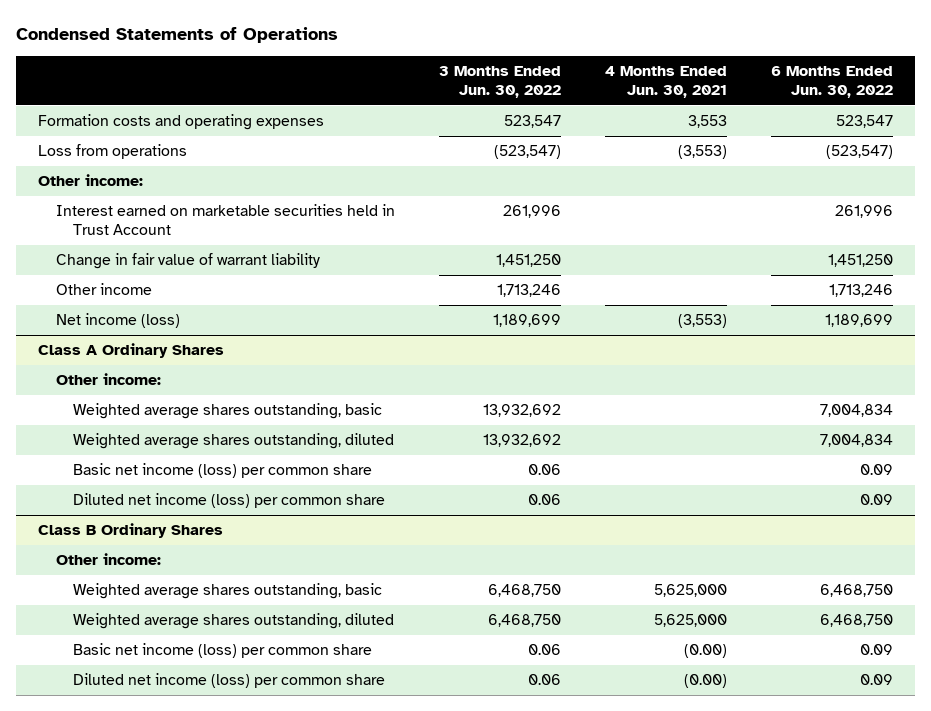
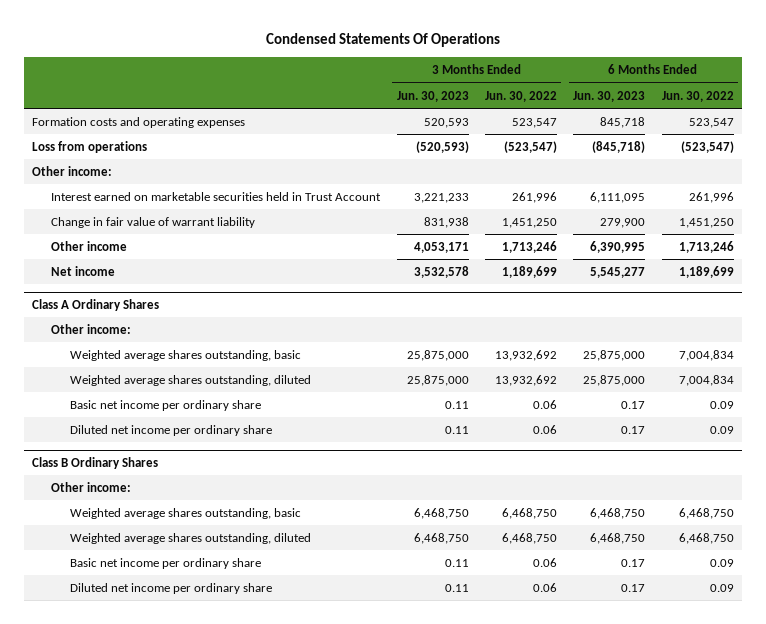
- Condensed Statements of Operations
+ Condensed Statements Of Operations
- | 3 Months Ended Jun. 30, 2022 | 4 Months Ended Jun. 30, 2021 | 6 Months Ended Jun. 30, 2022
+ | 3 Months Ended Jun. 30, 2023 | 3 Months Ended Jun. 30, 2022 | 6 Months Ended Jun. 30, 2023 | 6 Months Ended Jun. 30, 2022
- Net income (loss) | 1,189,699 | (3,553) | 1,189,699
+ Net income | 3,532,578 | 1,189,699 | 5,545,277 | 1,189,699
@ Class A Ordinary Shares
- Basic net income (loss) per common share | 0.06 | | 0.09
- Diluted net income (loss) per common share | 0.06 | | 0.09
+ Basic net income per ordinary share | 0.11 | 0.06 | 0.17 | 0.09
+ Diluted net income per ordinary share | 0.11 | 0.06 | 0.17 | 0.09
@ Class B Ordinary Shares
- Basic net income (loss) per common share | 0.06 | (0.00) | 0.09
- Diluted net income (loss) per common share | 0.06 | (0.00) | 0.09
+ Basic net income per ordinary share | 0.11 | 0.06 | 0.17 | 0.09
+ Diluted net income per ordinary share | 0.11 | 0.06 | 0.17 | 0.09

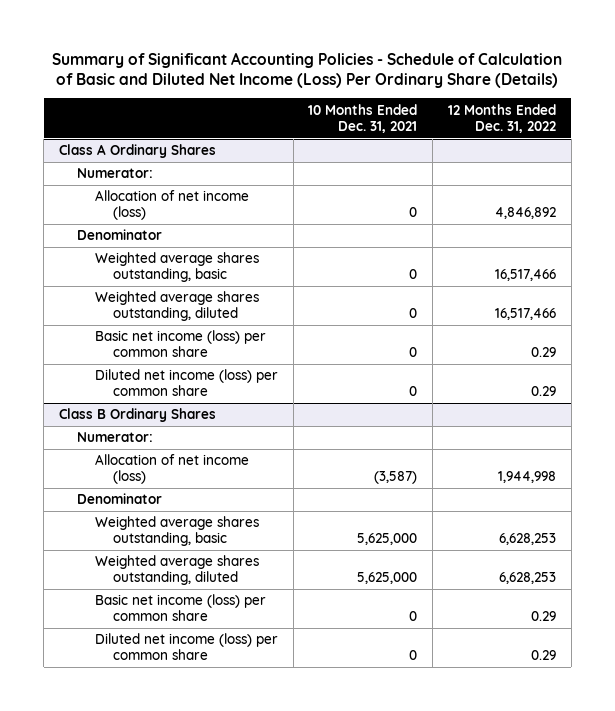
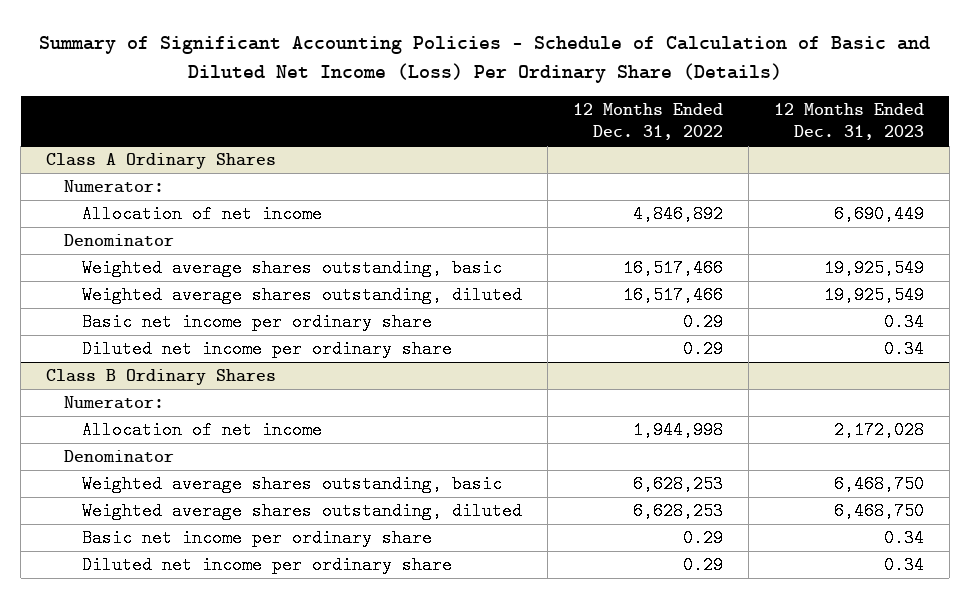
- | 10 Months Ended Dec. 31, 2021 | 12 Months Ended Dec. 31, 2022
+ | 12 Months Ended Dec. 31, 2022 | 12 Months Ended Dec. 31, 2023
@ Class A Ordinary Shares
- Allocation of net income (loss) | 0 | 4,846,892
+ Allocation of net income | 4,846,892 | 6,690,449
- Basic net income (loss) per common share | 0 | 0.29
- Diluted net income (loss) per common share | 0 | 0.29
+ Basic net income per ordinary share | 0.29 | 0.34
+ Diluted net income per ordinary share | 0.29 | 0.34
@ Class B Ordinary Shares
- Allocation of net income (loss) | (3,587) | 1,944,998
+ Allocation of net income | 1,944,998 | 2,172,028
- Basic net income (loss) per common share | 0 | 0.29
- Diluted net income (loss) per common share | 0 | 0.29
+ Basic net income per ordinary share | 0.29 | 0.34
+ Diluted net income per ordinary share | 0.29 | 0.34

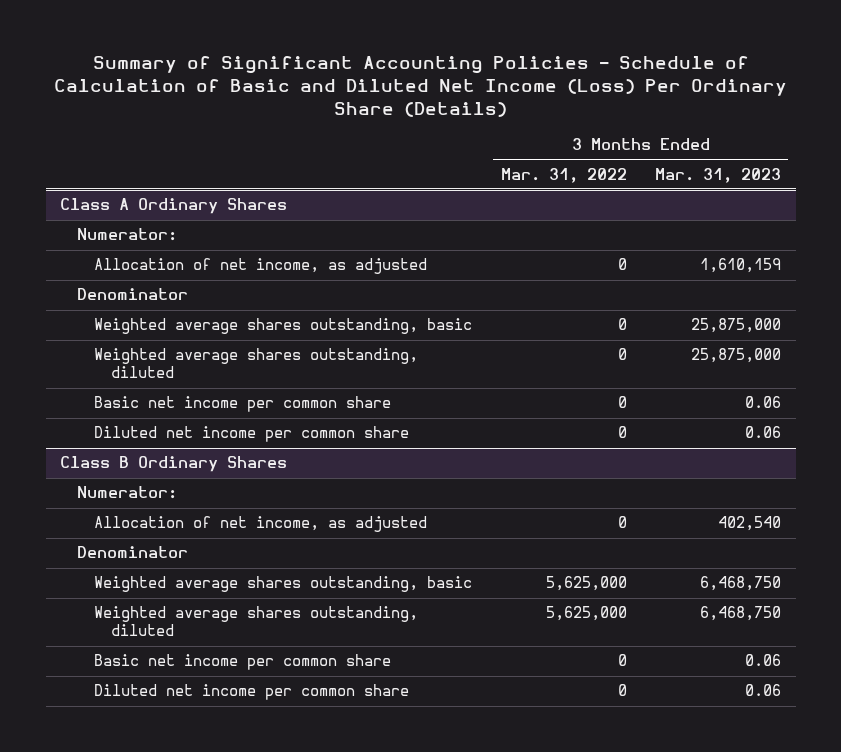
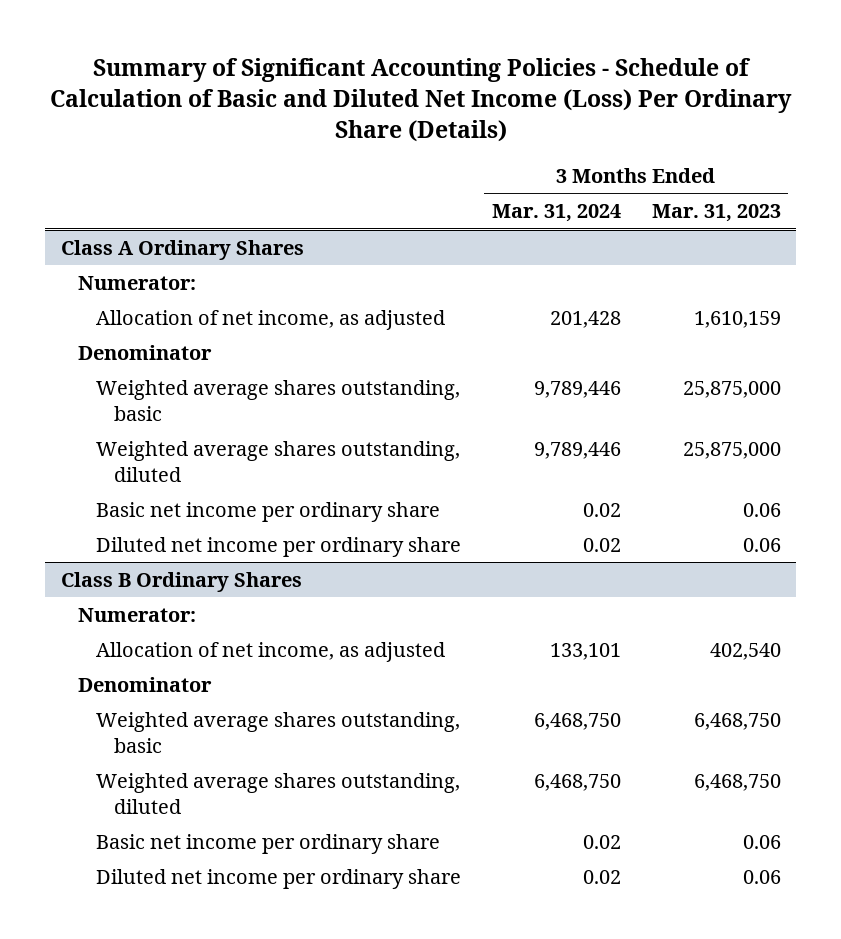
- | 3 Months Ended Mar. 31, 2022 | 3 Months Ended Mar. 31, 2023
+ | 3 Months Ended Mar. 31, 2024 | 3 Months Ended Mar. 31, 2023
@ Class A Ordinary Shares
- Basic net income per common share | 0 | 0.06
- Diluted net income per common share | 0 | 0.06
+ Basic net income per ordinary share | 0.02 | 0.06
+ Diluted net income per ordinary share | 0.02 | 0.06
@ Class B Ordinary Shares
- Basic net income per common share | 0 | 0.06
- Diluted net income per common share | 0 | 0.06
+ Basic net income per ordinary share | 0.02 | 0.06
+ Diluted net income per ordinary share | 0.02 | 0.06

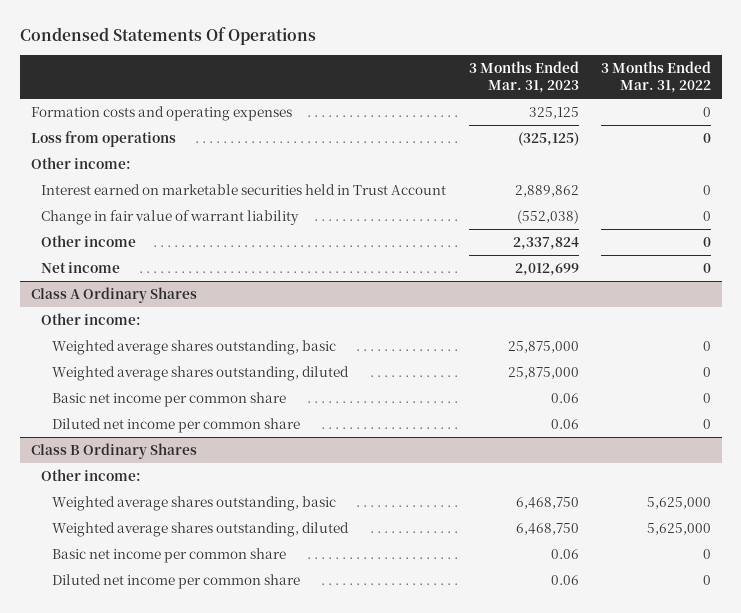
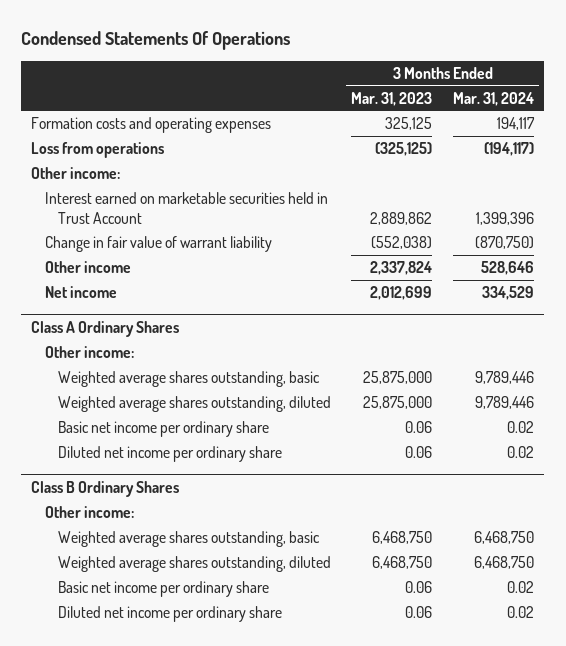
- | 3 Months Ended Mar. 31, 2023 | 3 Months Ended Mar. 31, 2022
+ | 3 Months Ended Mar. 31, 2023 | 3 Months Ended Mar. 31, 2024
@ Class A Ordinary Shares
- Basic net income per common share | 0.06 | 0
- Diluted net income per common share | 0.06 | 0
+ Basic net income per ordinary share | 0.06 | 0.02
+ Diluted net income per ordinary share | 0.06 | 0.02
@ Class B Ordinary Shares
- Basic net income per common share | 0.06 | 0
- Diluted net income per common share | 0.06 | 0
+ Basic net income per ordinary share | 0.06 | 0.02
+ Diluted net income per ordinary share | 0.06 | 0.02

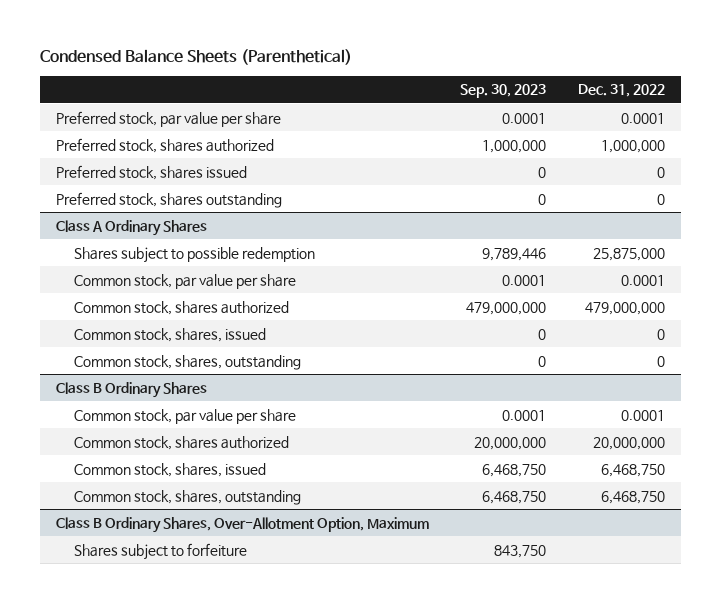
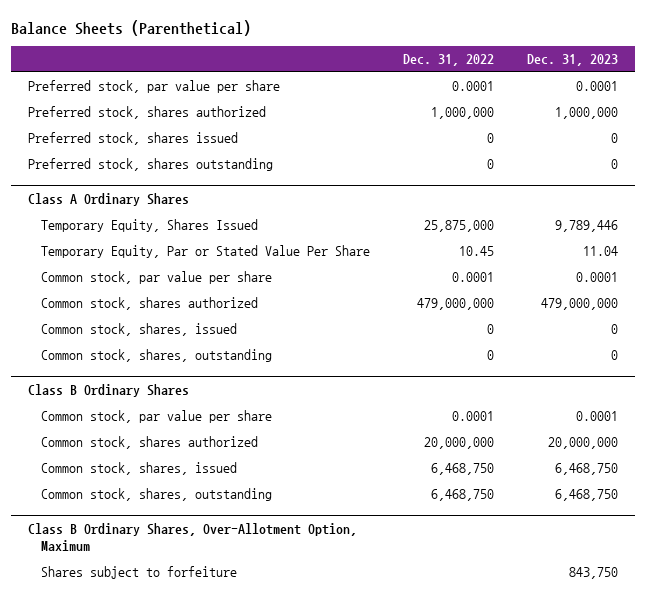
- Condensed Balance Sheets (Parenthetical)
+ Balance Sheets (Parenthetical)
- | Sep. 30, 2023 | Dec. 31, 2022
+ | Dec. 31, 2022 | Dec. 31, 2023
@ Class A Ordinary Shares
- Shares subject to possible redemption | 9,789,446 | 25,875,000
+ Temporary Equity, Shares Issued | 25,875,000 | 9,789,446
+ Temporary Equity, Par or Stated Value Per Share | 10.45 | 11.04

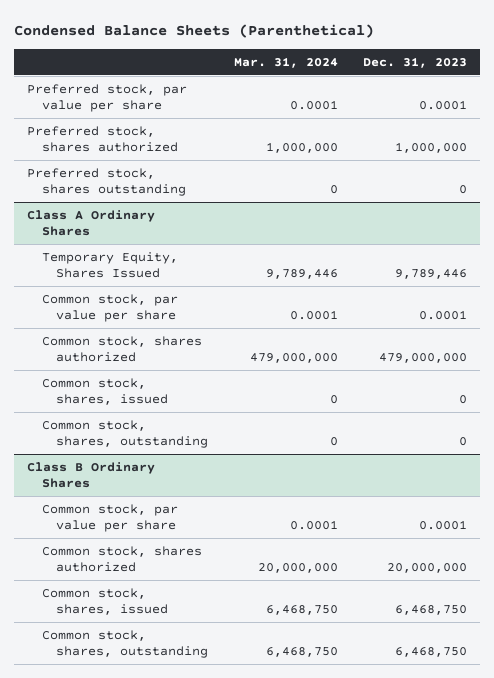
- Balance Sheets (Parenthetical)
+ Condensed Balance Sheets (Parenthetical)
- | Dec. 31, 2022 | Dec. 31, 2023
+ | Mar. 31, 2024 | Dec. 31, 2023
- Preferred stock, shares issued | 0 | 0
@ Class A Ordinary Shares
- Temporary Equity, Par or Stated Value Per Share | 10.45 | 11.04
- Class B Ordinary Shares, Over-Allotment Option, Maximum
- Shares subject to forfeiture | | 843,750

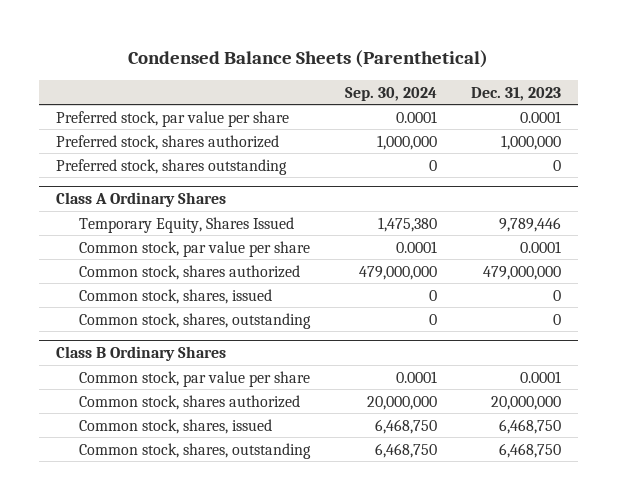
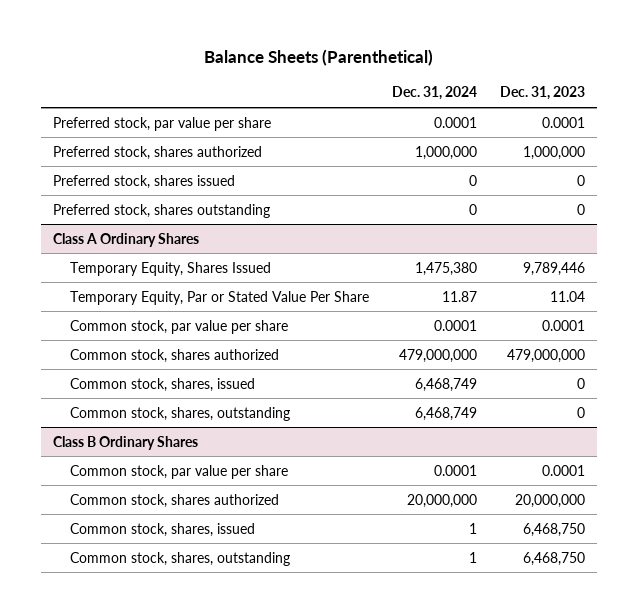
- Condensed Balance Sheets (Parenthetical)
+ Balance Sheets (Parenthetical)
- | Sep. 30, 2024 | Dec. 31, 2023
+ | Dec. 31, 2024 | Dec. 31, 2023
+ Preferred stock, shares issued | 0 | 0
@ Class A Ordinary Shares
+ Temporary Equity, Par or Stated Value Per Share | 11.87 | 11.04

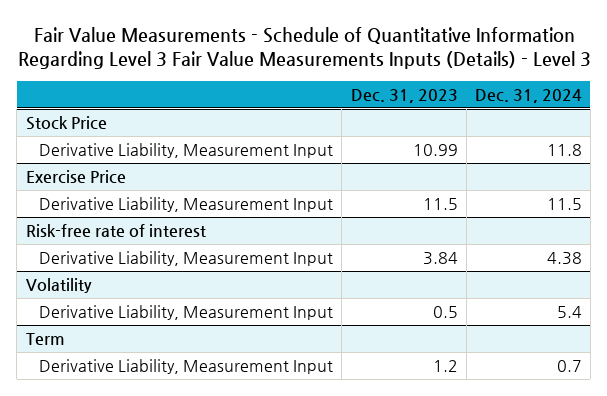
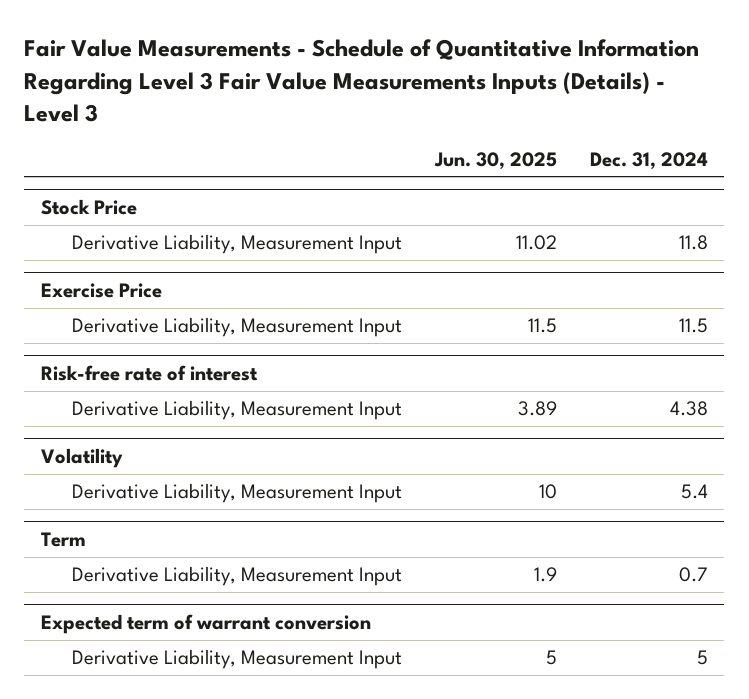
- | Dec. 31, 2023 | Dec. 31, 2024
+ | Jun. 30, 2025 | Dec. 31, 2024
+ Expected term of warrant conversion
+ Derivative Liability, Measurement Input | 5 | 5

